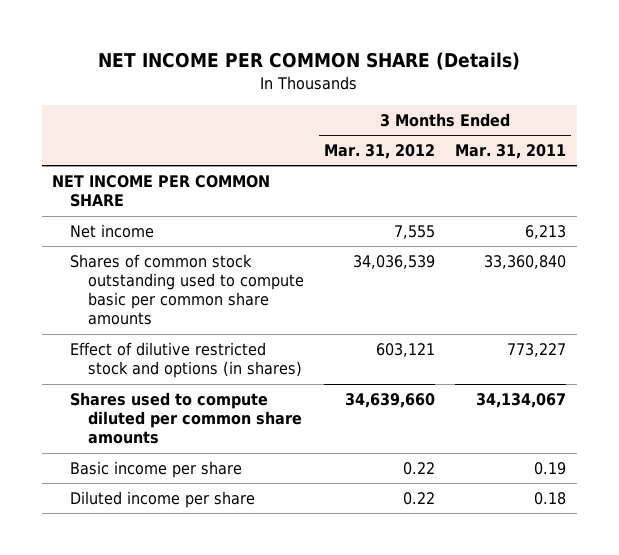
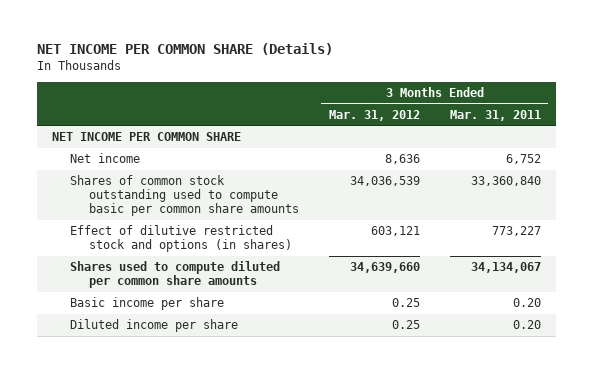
- Net income | 7,555 | 6,213
+ Net income | 8,636 | 6,752
- Basic income per share | 0.22 | 0.19
- Diluted income per share | 0.22 | 0.18
+ Basic income per share | 0.25 | 0.20
+ Diluted income per share | 0.25 | 0.20

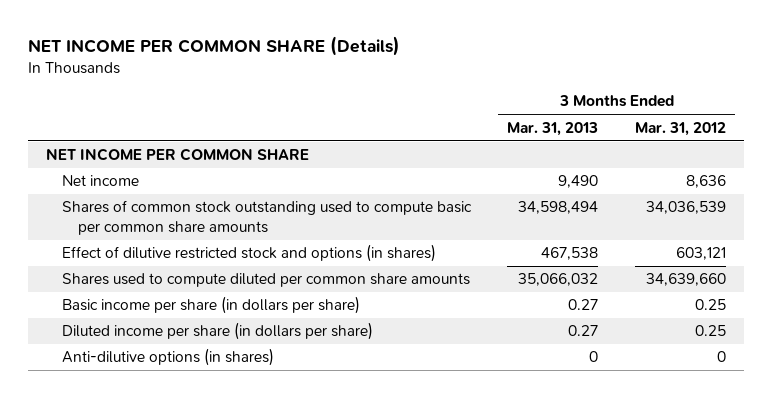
- | 3 Months Ended Mar. 31, 2012 | 3 Months Ended Mar. 31, 2011
+ | 3 Months Ended Mar. 31, 2013 | 3 Months Ended Mar. 31, 2012
- Basic income per share | 0.25 | 0.20
- Diluted income per share | 0.25 | 0.20
+ Basic income per share (in dollars per share) | 0.27 | 0.25
+ Diluted income per share (in dollars per share) | 0.27 | 0.25
+ Anti-dilutive options (in shares) | 0 | 0

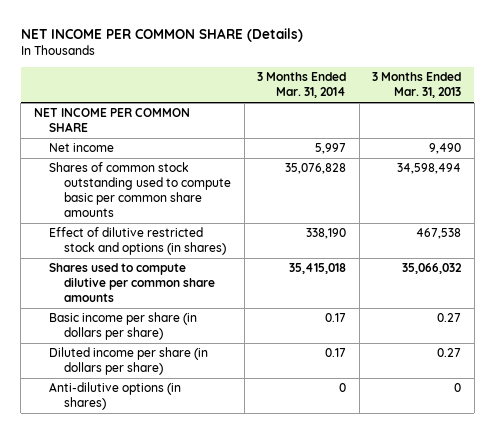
- | 3 Months Ended Mar. 31, 2013 | 3 Months Ended Mar. 31, 2012
+ | 3 Months Ended Mar. 31, 2014 | 3 Months Ended Mar. 31, 2013
- Shares used to compute diluted per common share amounts | 35,066,032 | 34,639,660
+ Shares used to compute dilutive per common share amounts | 35,415,018 | 35,066,032

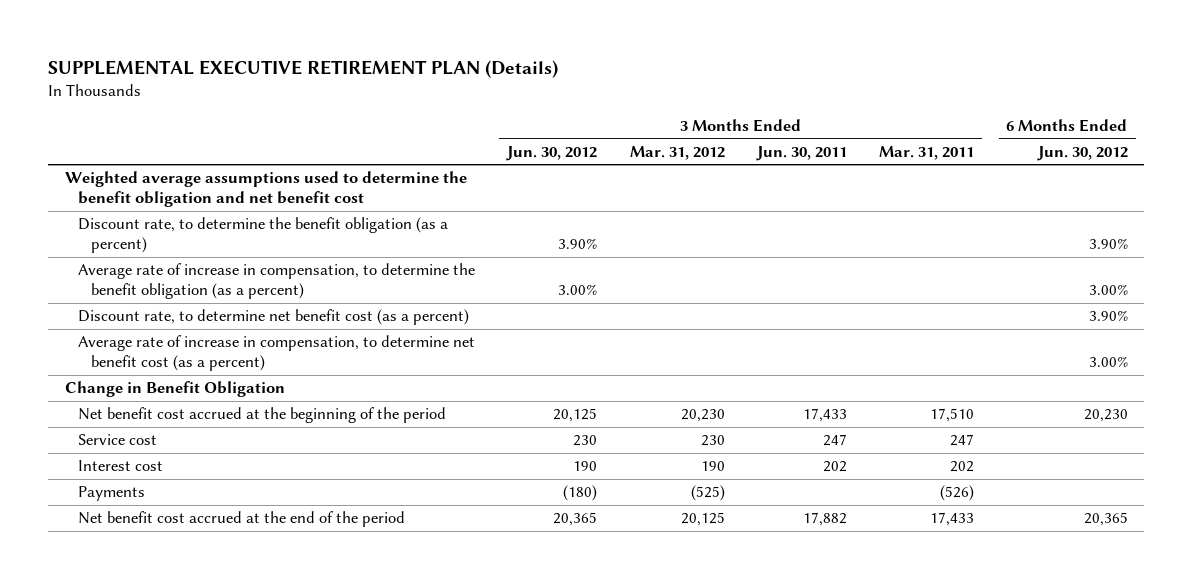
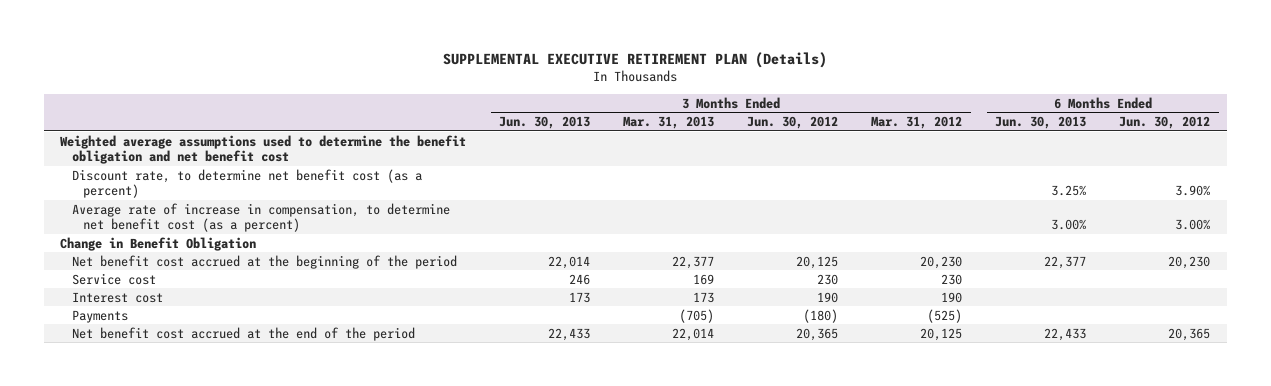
- | 3 Months Ended Jun. 30, 2012 | 3 Months Ended Mar. 31, 2012 | 3 Months Ended Jun. 30, 2011 | 3 Months Ended Mar. 31, 2011 | 6 Months Ended Jun. 30, 2012
+ | 3 Months Ended Jun. 30, 2013 | 3 Months Ended Mar. 31, 2013 | 3 Months Ended Jun. 30, 2012 | 3 Months Ended Mar. 31, 2012 | 6 Months Ended Jun. 30, 2013 | 6 Months Ended Jun. 30, 2012
- Discount rate, to determine the benefit obligation (as a percent) | 3.90% | | | | 3.90%
- Average rate of increase in compensation, to determine the benefit obligation (as a percent) | 3.00% | | | | 3.00%

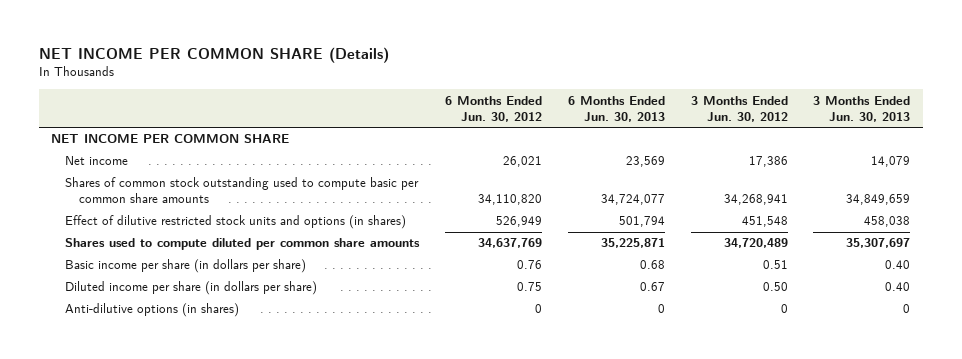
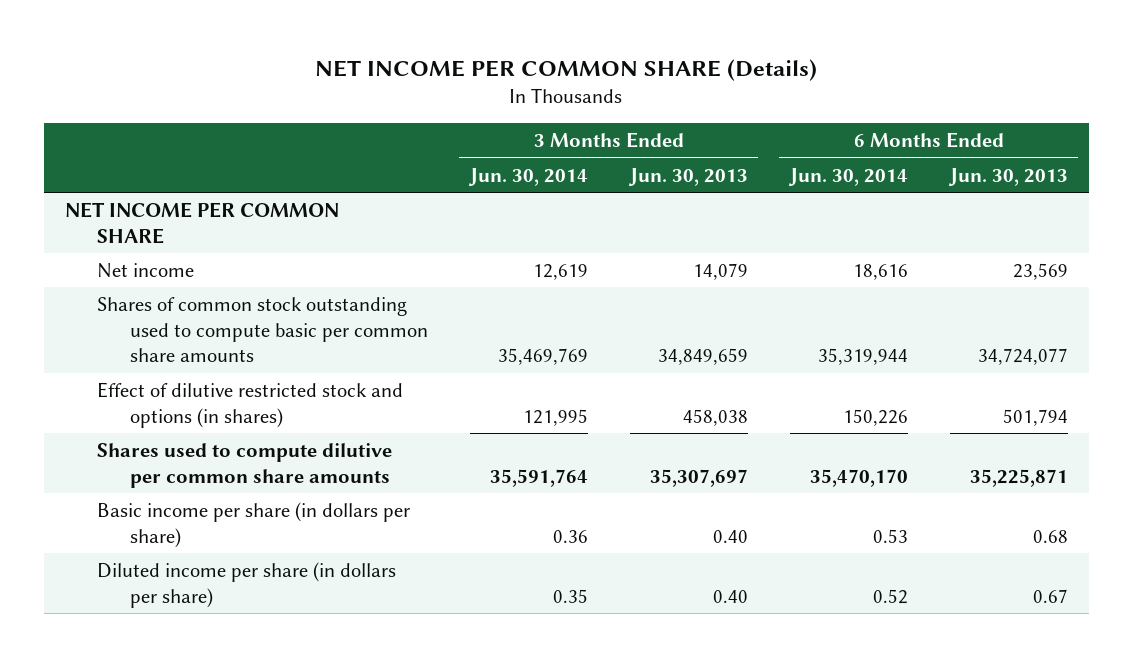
- | 6 Months Ended Jun. 30, 2012 | 6 Months Ended Jun. 30, 2013 | 3 Months Ended Jun. 30, 2012 | 3 Months Ended Jun. 30, 2013
+ | 3 Months Ended Jun. 30, 2014 | 3 Months Ended Jun. 30, 2013 | 6 Months Ended Jun. 30, 2014 | 6 Months Ended Jun. 30, 2013
- Effect of dilutive restricted stock units and options (in shares) | 526,949 | 501,794 | 451,548 | 458,038
- Shares used to compute diluted per common share amounts | 34,637,769 | 35,225,871 | 34,720,489 | 35,307,697
+ Effect of dilutive restricted stock and options (in shares) | 121,995 | 458,038 | 150,226 | 501,794
+ Shares used to compute dilutive per common share amounts | 35,591,764 | 35,307,697 | 35,470,170 | 35,225,871
- Anti-dilutive options (in shares) | 0 | 0 | 0 | 0

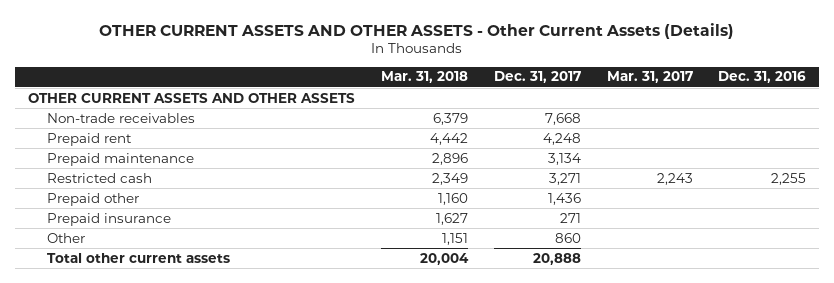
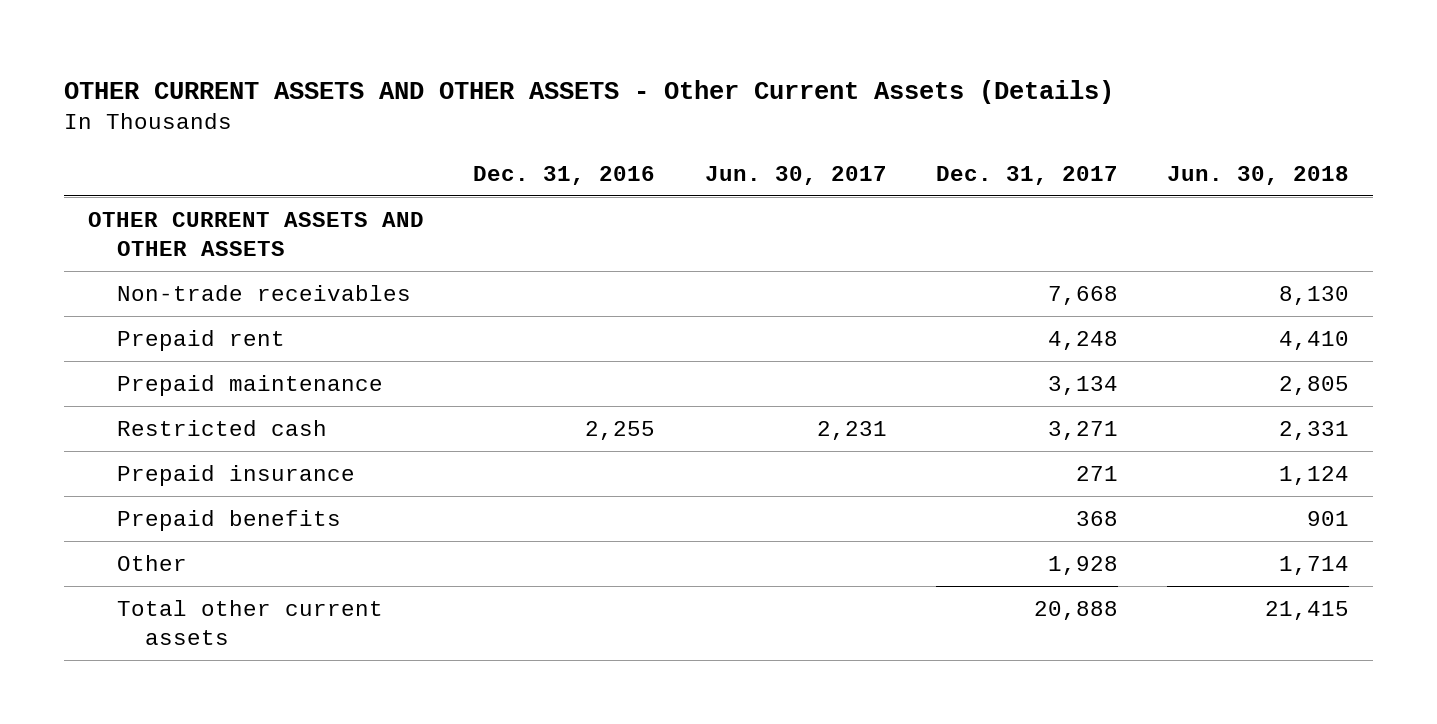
- | Mar. 31, 2018 | Dec. 31, 2017 | Mar. 31, 2017 | Dec. 31, 2016
+ | Dec. 31, 2016 | Jun. 30, 2017 | Dec. 31, 2017 | Jun. 30, 2018
- Prepaid other | 1,160 | 1,436 | |
- Other | 1,151 | 860 | |
+ Prepaid benefits | | | 368 | 901
+ Other | | | 1,928 | 1,714

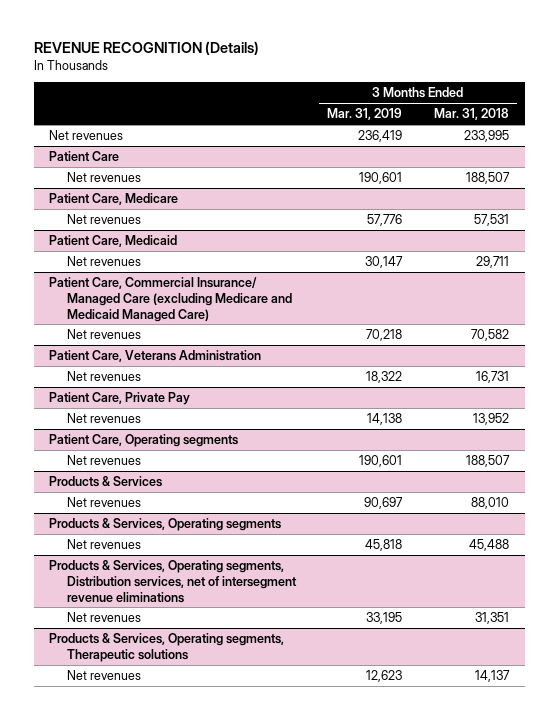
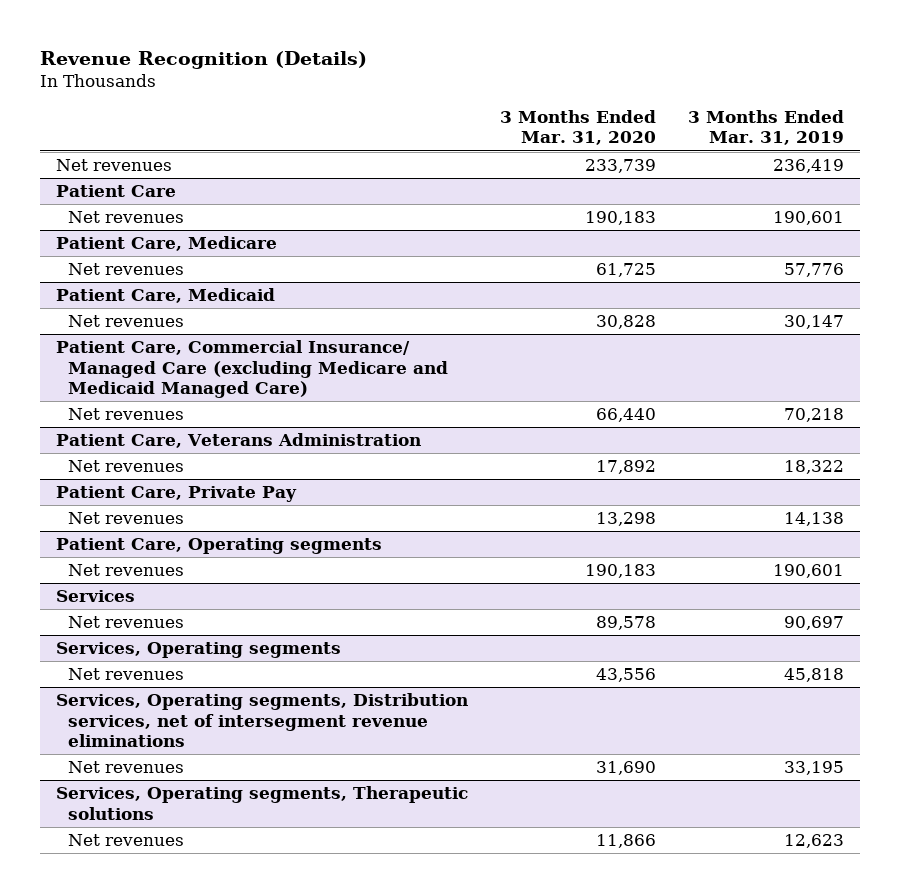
- REVENUE RECOGNITION (Details)
+ Revenue Recognition (Details)
- | 3 Months Ended Mar. 31, 2019 | 3 Months Ended Mar. 31, 2018
+ | 3 Months Ended Mar. 31, 2020 | 3 Months Ended Mar. 31, 2019
- Products & Services
+ Services
- Products & Services, Operating segments
+ Services, Operating segments
- Products & Services, Operating segments, Distribution services, net of intersegment revenue eliminations
+ Services, Operating segments, Distribution services, net of intersegment revenue eliminations
- Products & Services, Operating segments, Therapeutic solutions
+ Services, Operating segments, Therapeutic solutions

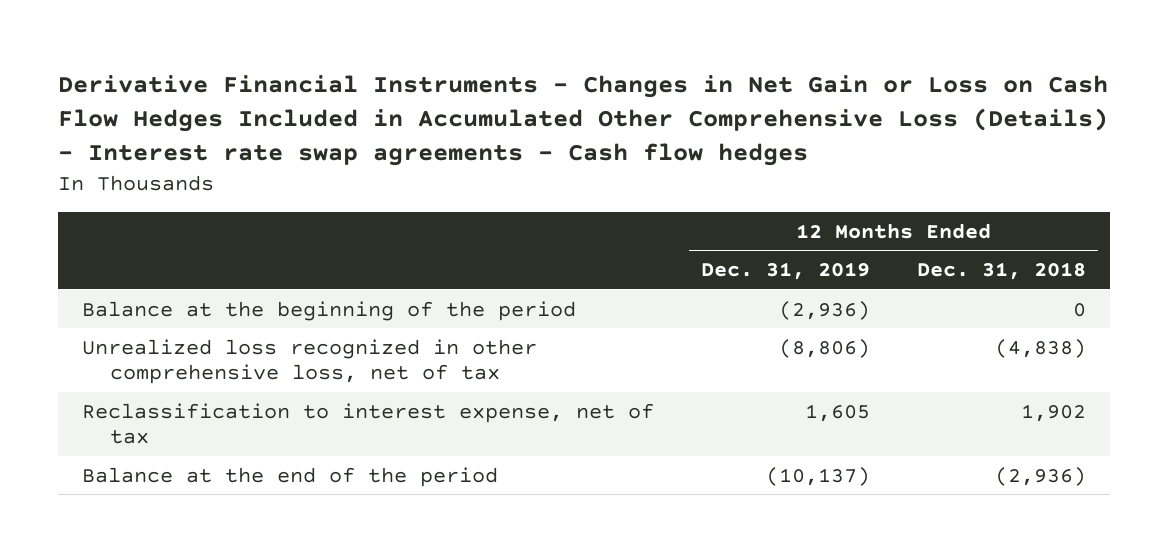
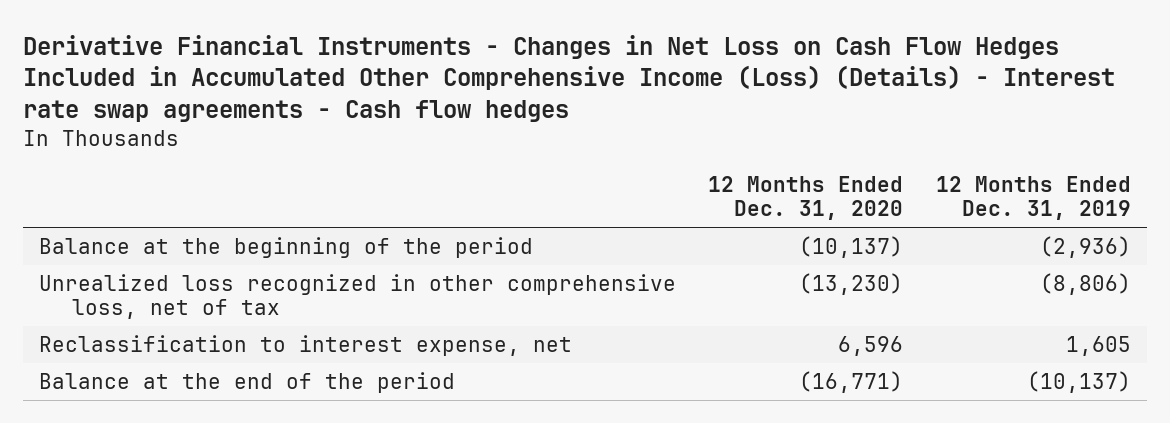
- Derivative Financial Instruments - Changes in Net Gain or Loss on Cash Flow Hedges Included in Accumulated Other Comprehensive Loss (Details) - Interest rate swap agreements - Cash flow hedges
+ Derivative Financial Instruments - Changes in Net Loss on Cash Flow Hedges Included in Accumulated Other Comprehensive Income (Loss) (Details) - Interest rate swap agreements - Cash flow hedges
- | 12 Months Ended Dec. 31, 2019 | 12 Months Ended Dec. 31, 2018
+ | 12 Months Ended Dec. 31, 2020 | 12 Months Ended Dec. 31, 2019
- Reclassification to interest expense, net of tax | 1,605 | 1,902
+ Reclassification to interest expense, net | 6,596 | 1,605

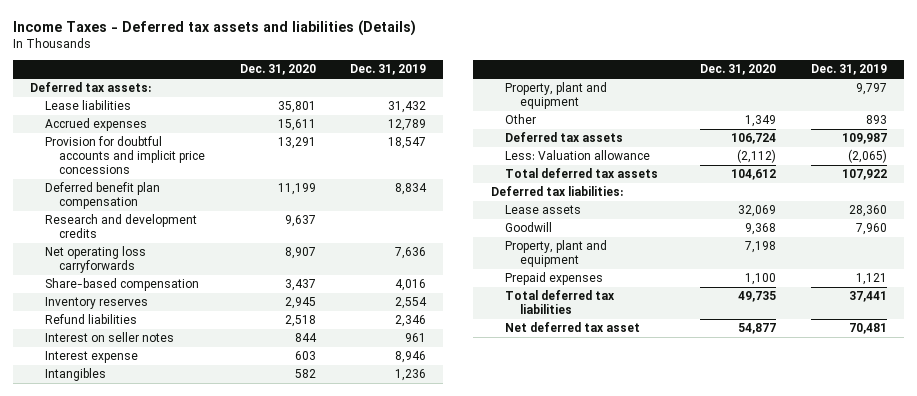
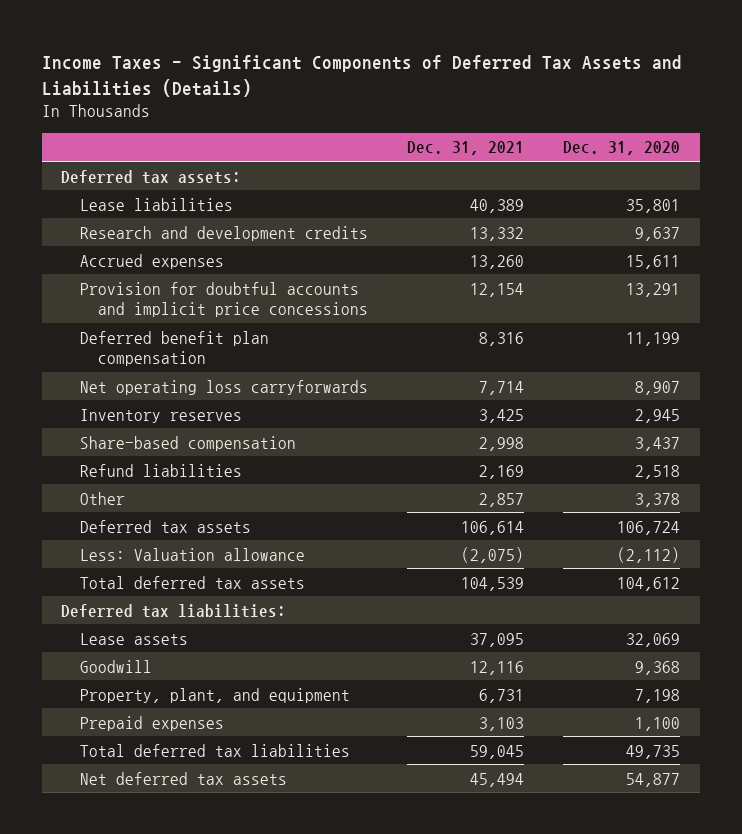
- Income Taxes - Deferred tax assets and liabilities (Details)
+ Income Taxes - Significant Components of Deferred Tax Assets and Liabilities (Details)
- | Dec. 31, 2020 | Dec. 31, 2019
+ | Dec. 31, 2021 | Dec. 31, 2020
moved up: Research and development credits | 13,332 | 9,637
moved down: Share-based compensation | 2,998 | 3,437
- Interest on seller notes | 844 | 961
- Interest expense | 603 | 8,946
- Intangibles | 582 | 1,236
- Property, plant and equipment | | 9,797
- Other | 1,349 | 893
+ Other | 2,857 | 3,378
- Property, plant and equipment | 7,198 |
+ Property, plant, and equipment | 6,731 | 7,198
- Net deferred tax asset | 54,877 | 70,481
+ Net deferred tax assets | 45,494 | 54,877

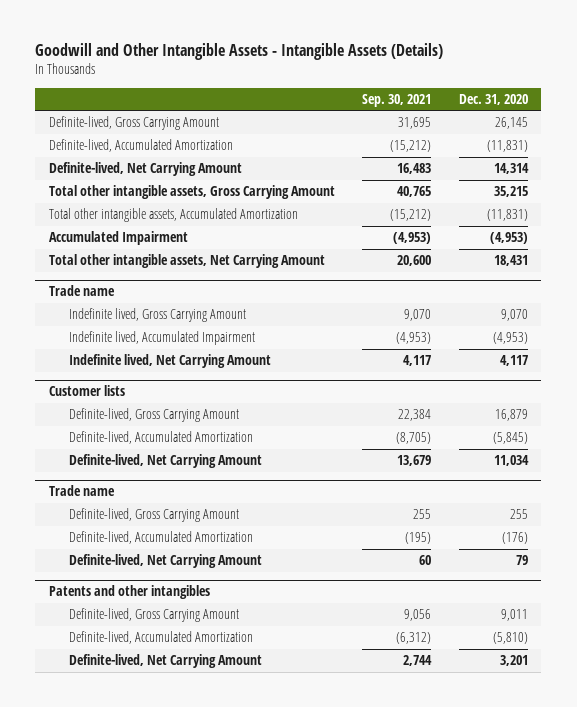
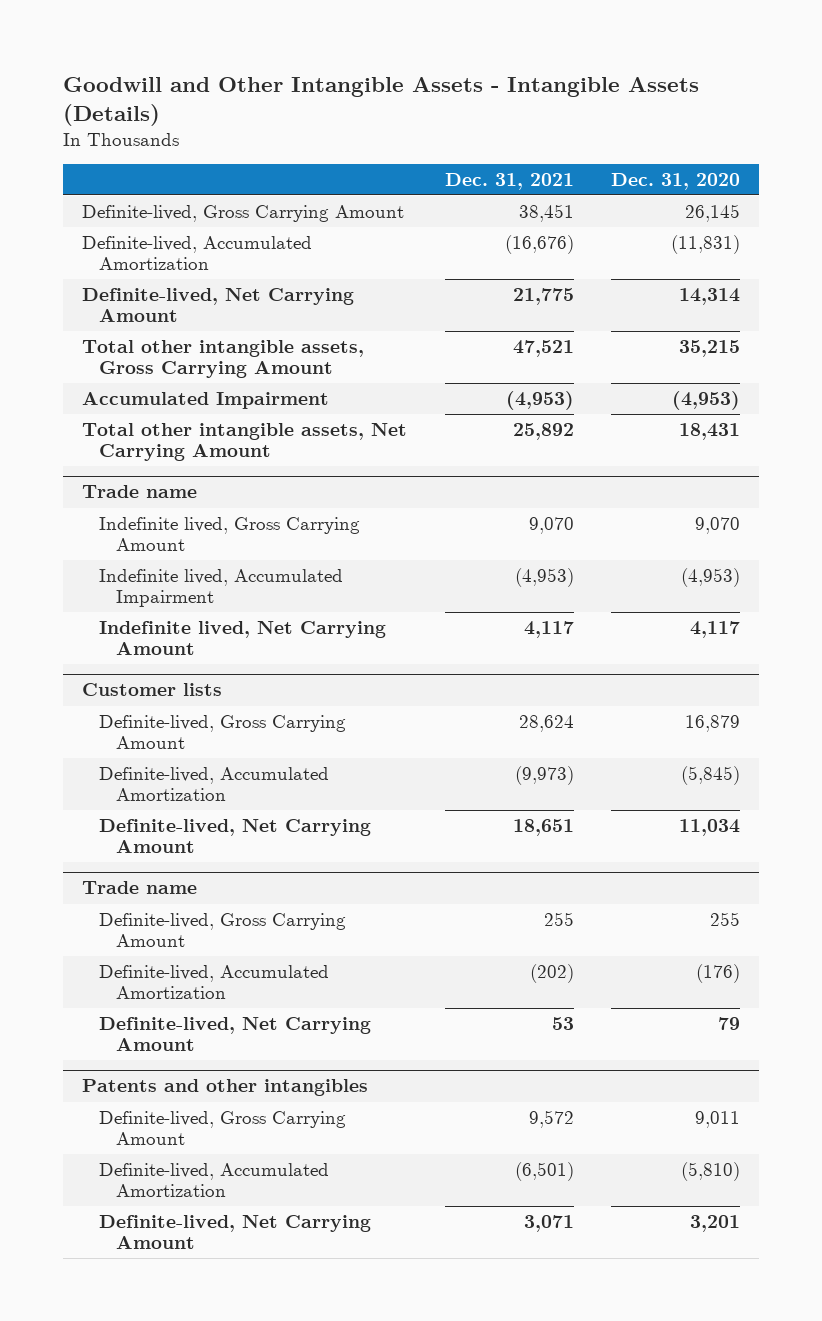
- | Sep. 30, 2021 | Dec. 31, 2020
+ | Dec. 31, 2021 | Dec. 31, 2020
- Total other intangible assets, Accumulated Amortization | (15,212) | (11,831)

